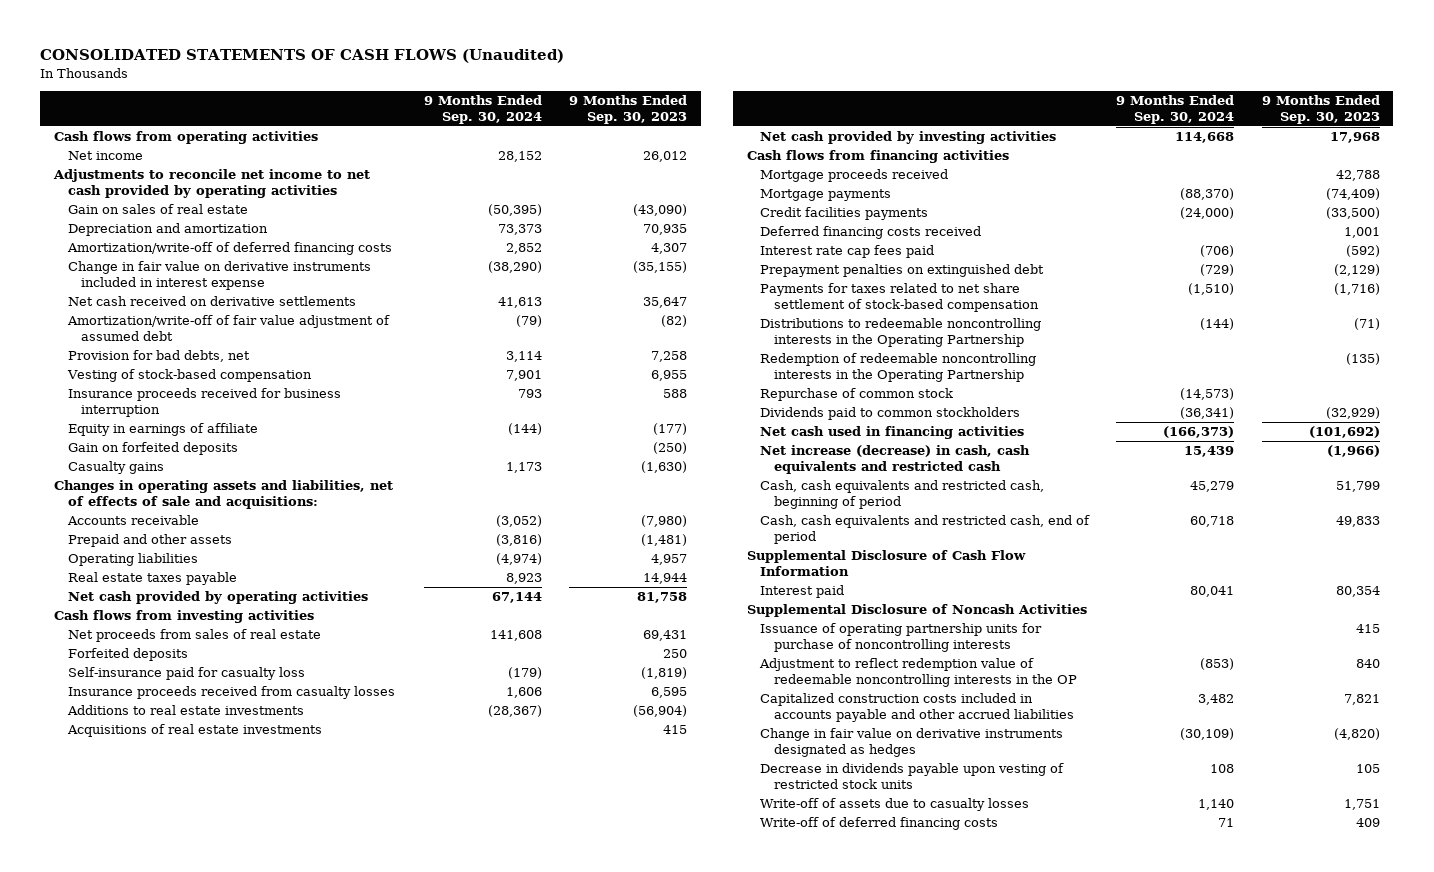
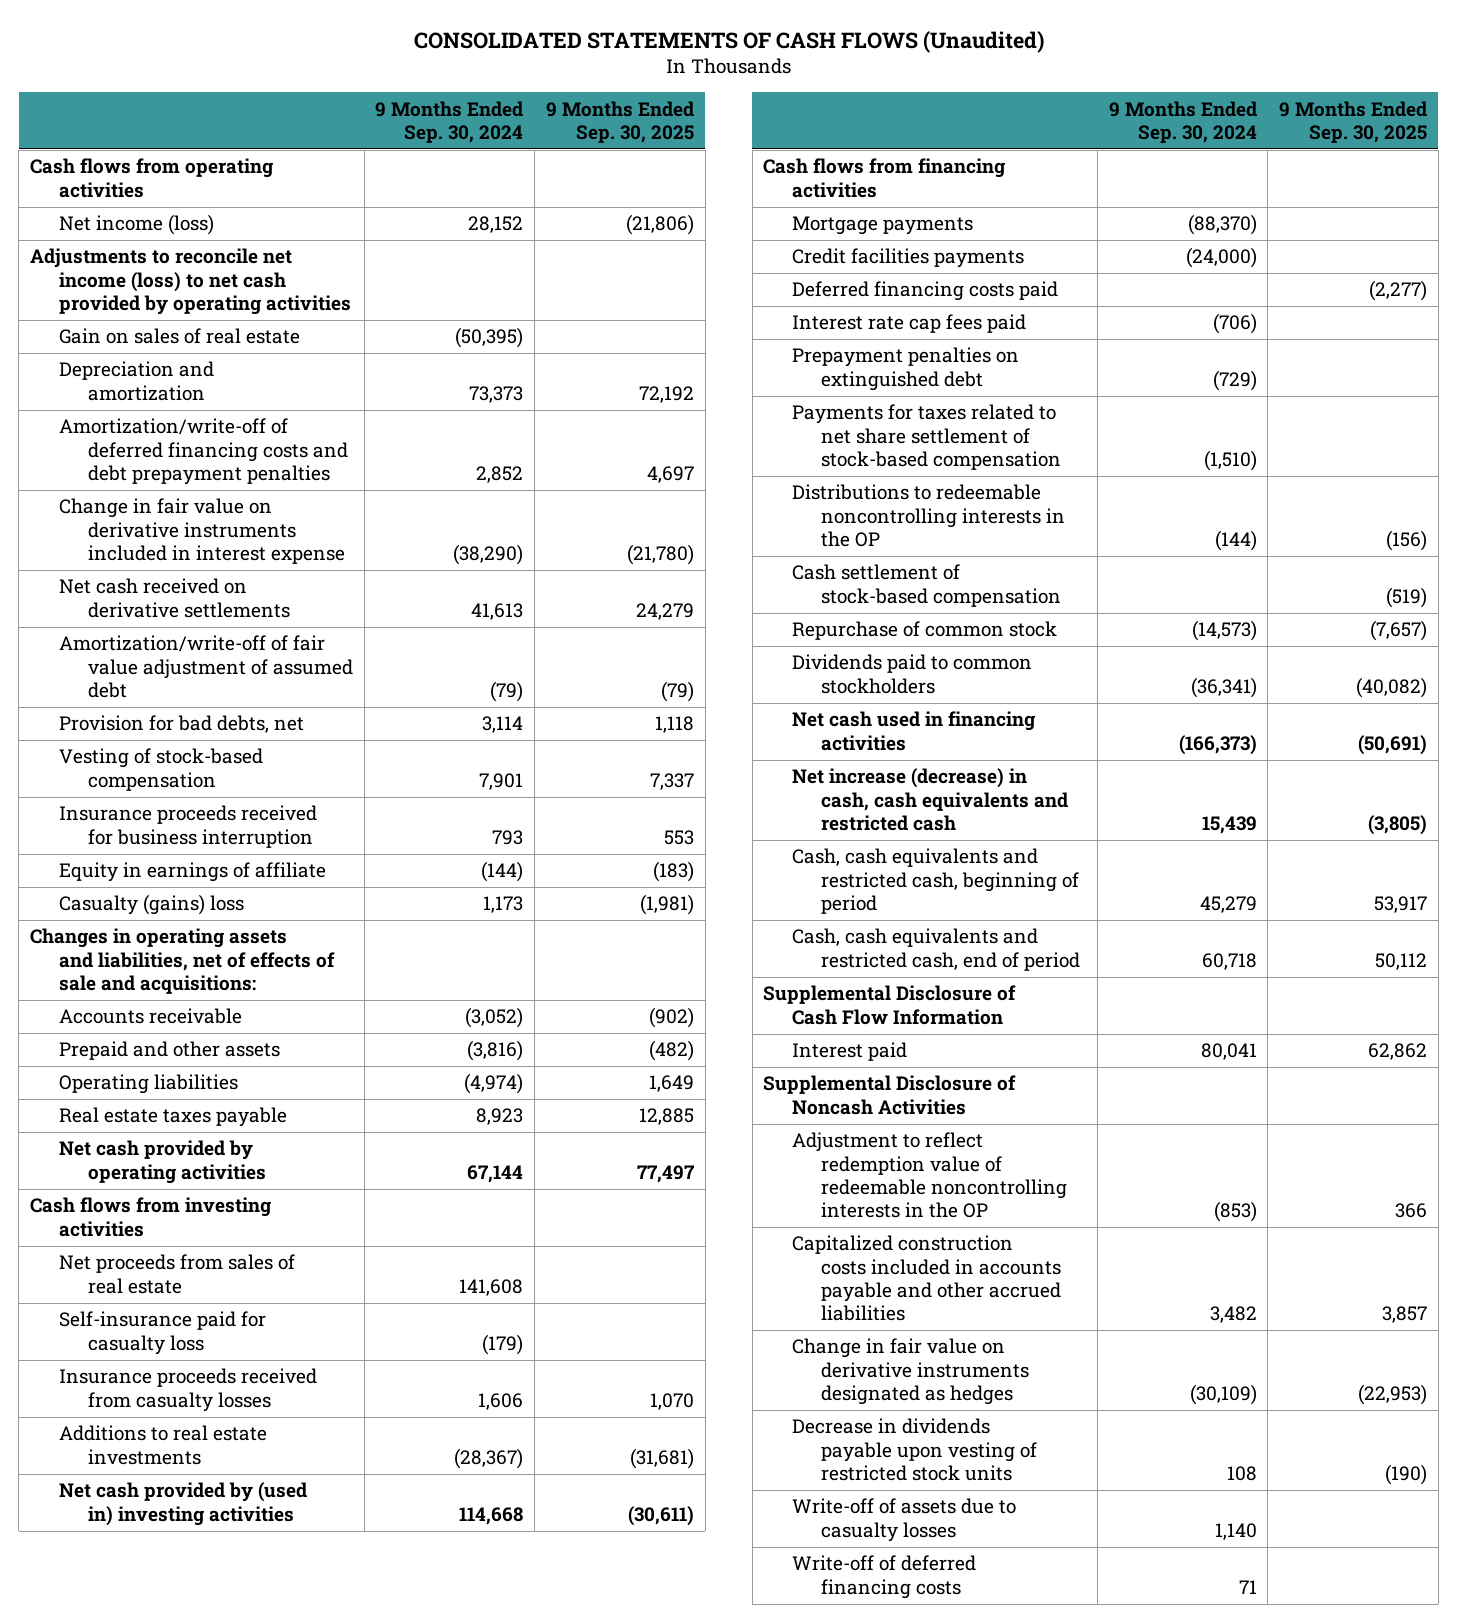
- | 9 Months Ended Sep. 30, 2024 | 9 Months Ended Sep. 30, 2023
+ | 9 Months Ended Sep. 30, 2024 | 9 Months Ended Sep. 30, 2025
- Net income | 28,152 | 26,012
- Adjustments to reconcile net income to net cash provided by operating activities
+ Net income (loss) | 28,152 | (21,806)
+ Adjustments to reconcile net income (loss) to net cash provided by operating activities
- Amortization/write-off of deferred financing costs | 2,852 | 4,307
+ Amortization/write-off of deferred financing costs and debt prepayment penalties | 2,852 | 4,697
- Gain on forfeited deposits | | (250)
- Casualty gains | 1,173 | (1,630)
+ Casualty (gains) loss | 1,173 | (1,981)
- Forfeited deposits | | 250
- Acquisitions of real estate investments | | 415
- Net cash provided by investing activities | 114,668 | 17,968
+ Net cash provided by (used in) investing activities | 114,668 | (30,611)
- Mortgage proceeds received | | 42,788
- Deferred financing costs received | | 1,001
+ Deferred financing costs paid | | (2,277)
- Distributions to redeemable noncontrolling interests in the Operating Partnership | (144) | (71)
- Redemption of redeemable noncontrolling interests in the Operating Partnership | | (135)
+ Distributions to redeemable noncontrolling interests in the OP | (144) | (156)
+ Cash settlement of stock-based compensation | | (519)
- Issuance of operating partnership units for purchase of noncontrolling interests | | 415

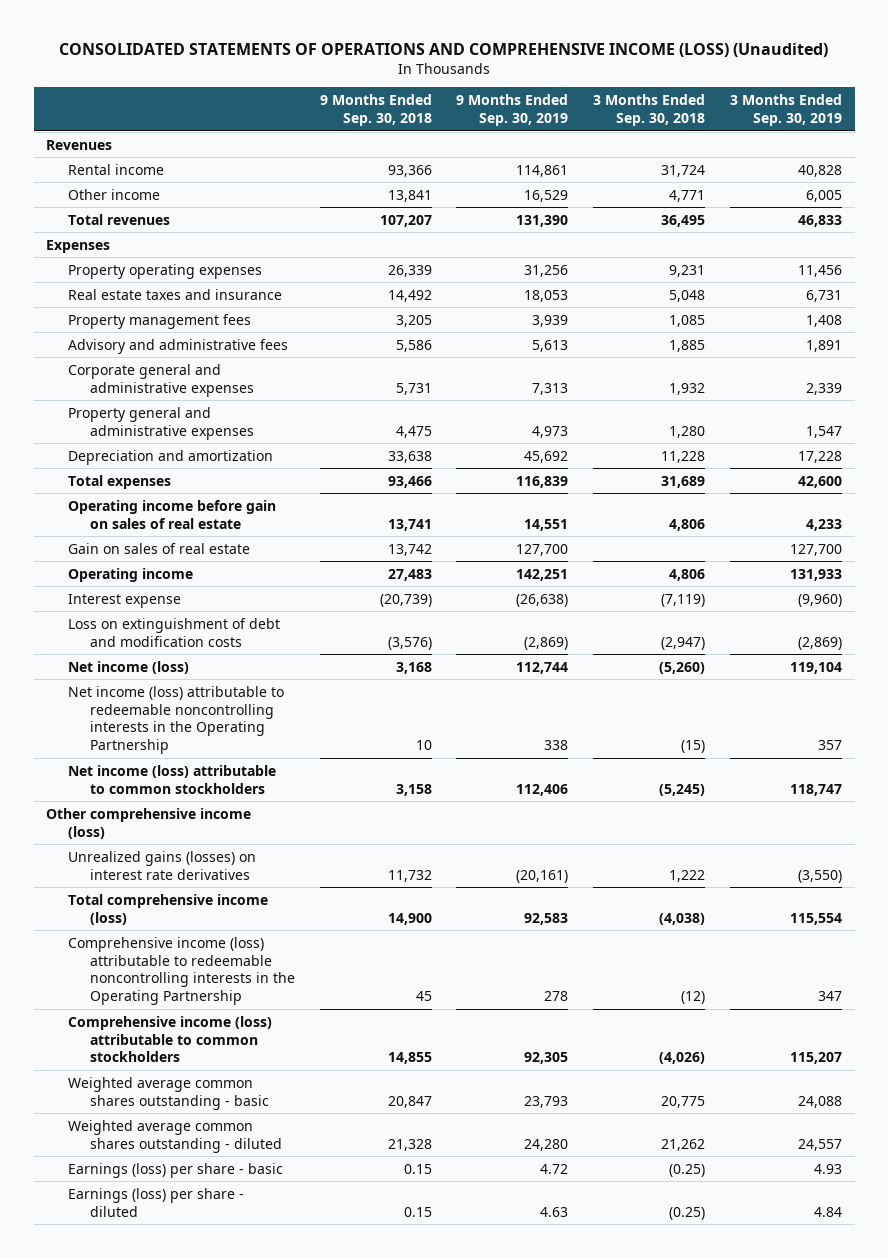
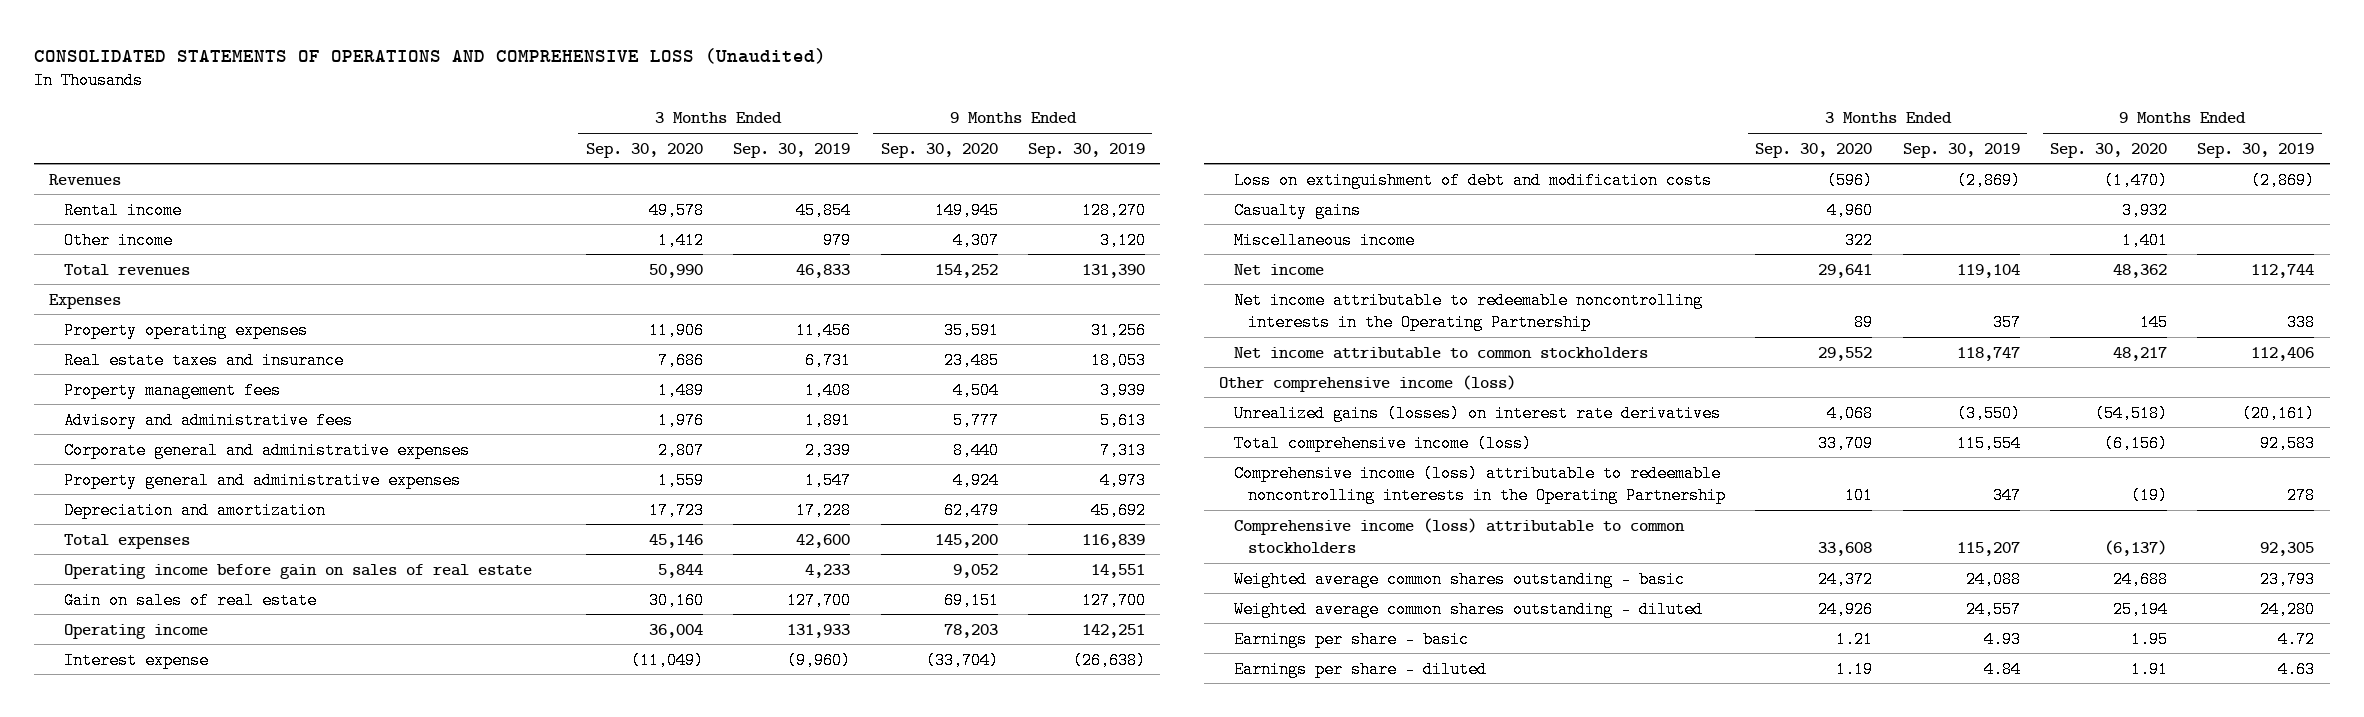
- CONSOLIDATED STATEMENTS OF OPERATIONS AND COMPREHENSIVE INCOME (LOSS) (Unaudited)
+ CONSOLIDATED STATEMENTS OF OPERATIONS AND COMPREHENSIVE LOSS (Unaudited)
- | 9 Months Ended Sep. 30, 2018 | 9 Months Ended Sep. 30, 2019 | 3 Months Ended Sep. 30, 2018 | 3 Months Ended Sep. 30, 2019
+ | 3 Months Ended Sep. 30, 2020 | 3 Months Ended Sep. 30, 2019 | 9 Months Ended Sep. 30, 2020 | 9 Months Ended Sep. 30, 2019
- Rental income | 93,366 | 114,861 | 31,724 | 40,828
- Other income | 13,841 | 16,529 | 4,771 | 6,005
+ Rental income | 49,578 | 45,854 | 149,945 | 128,270
+ Other income | 1,412 | 979 | 4,307 | 3,120
- Net income (loss) | 3,168 | 112,744 | (5,260) | 119,104
- Net income (loss) attributable to redeemable noncontrolling interests in the Operating Partnership | 10 | 338 | (15) | 357
- Net income (loss) attributable to common stockholders | 3,158 | 112,406 | (5,245) | 118,747
+ Casualty gains | 4,960 | | 3,932 |
+ Miscellaneous income | 322 | | 1,401 |
+ Net income | 29,641 | 119,104 | 48,362 | 112,744
+ Net income attributable to redeemable noncontrolling interests in the Operating Partnership | 89 | 357 | 145 | 338
+ Net income attributable to common stockholders | 29,552 | 118,747 | 48,217 | 112,406
- Earnings (loss) per share - basic | 0.15 | 4.72 | (0.25) | 4.93
- Earnings (loss) per share - diluted | 0.15 | 4.63 | (0.25) | 4.84
+ Earnings per share - basic | 1.21 | 4.93 | 1.95 | 4.72
+ Earnings per share - diluted | 1.19 | 4.84 | 1.91 | 4.63

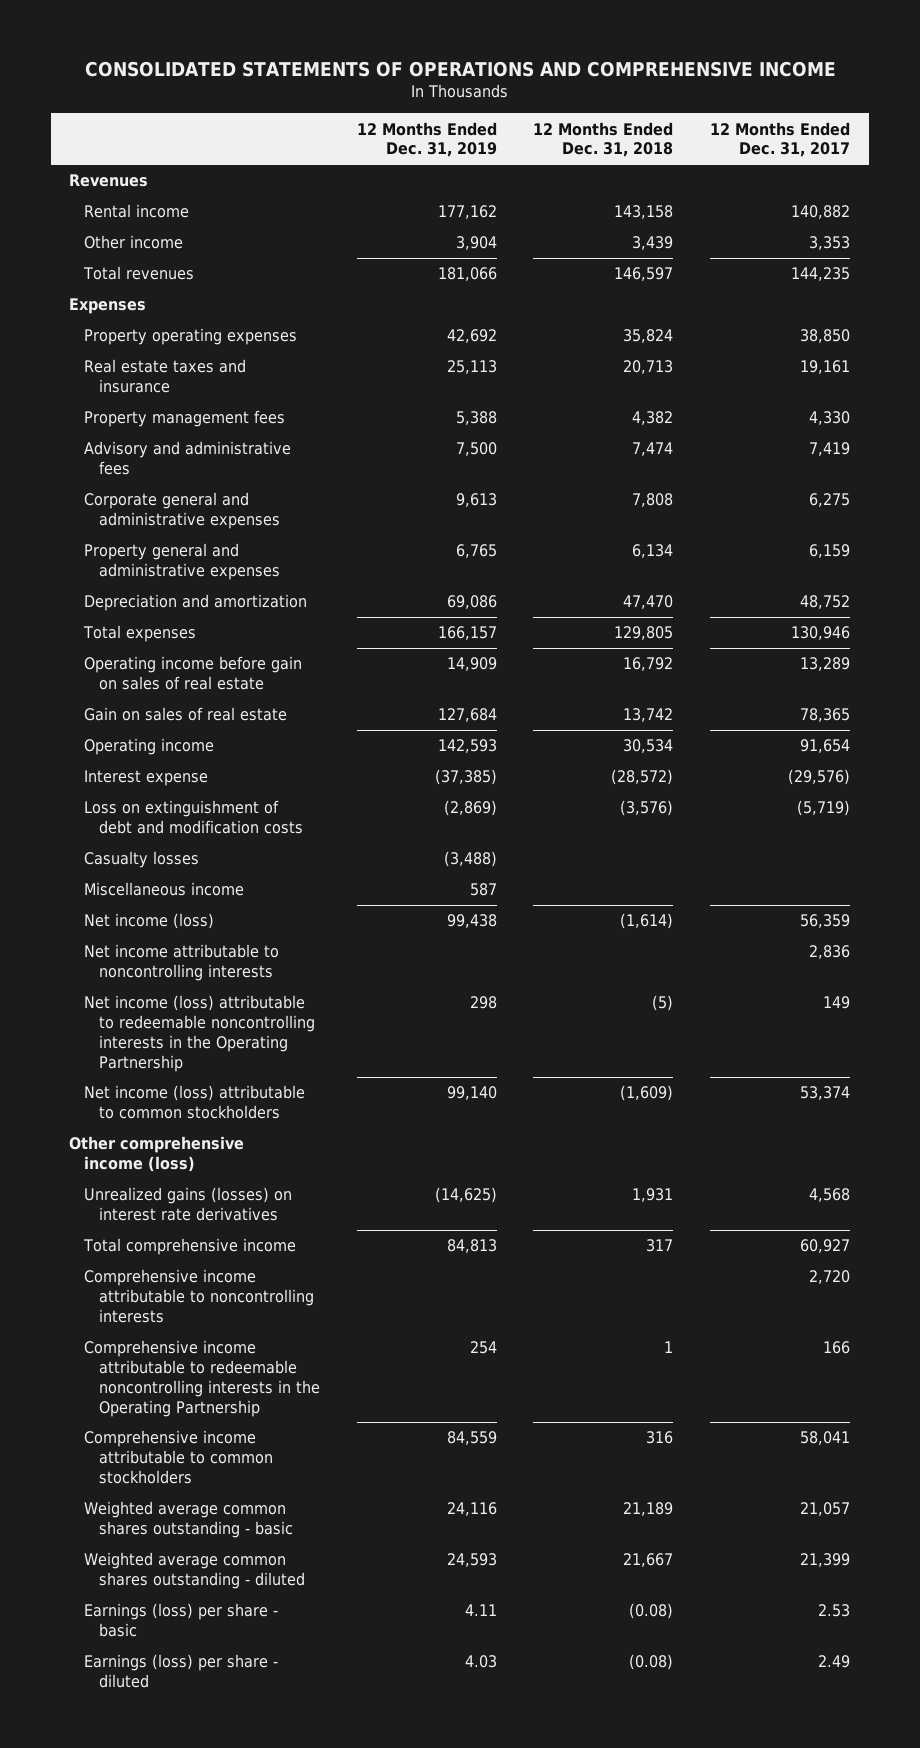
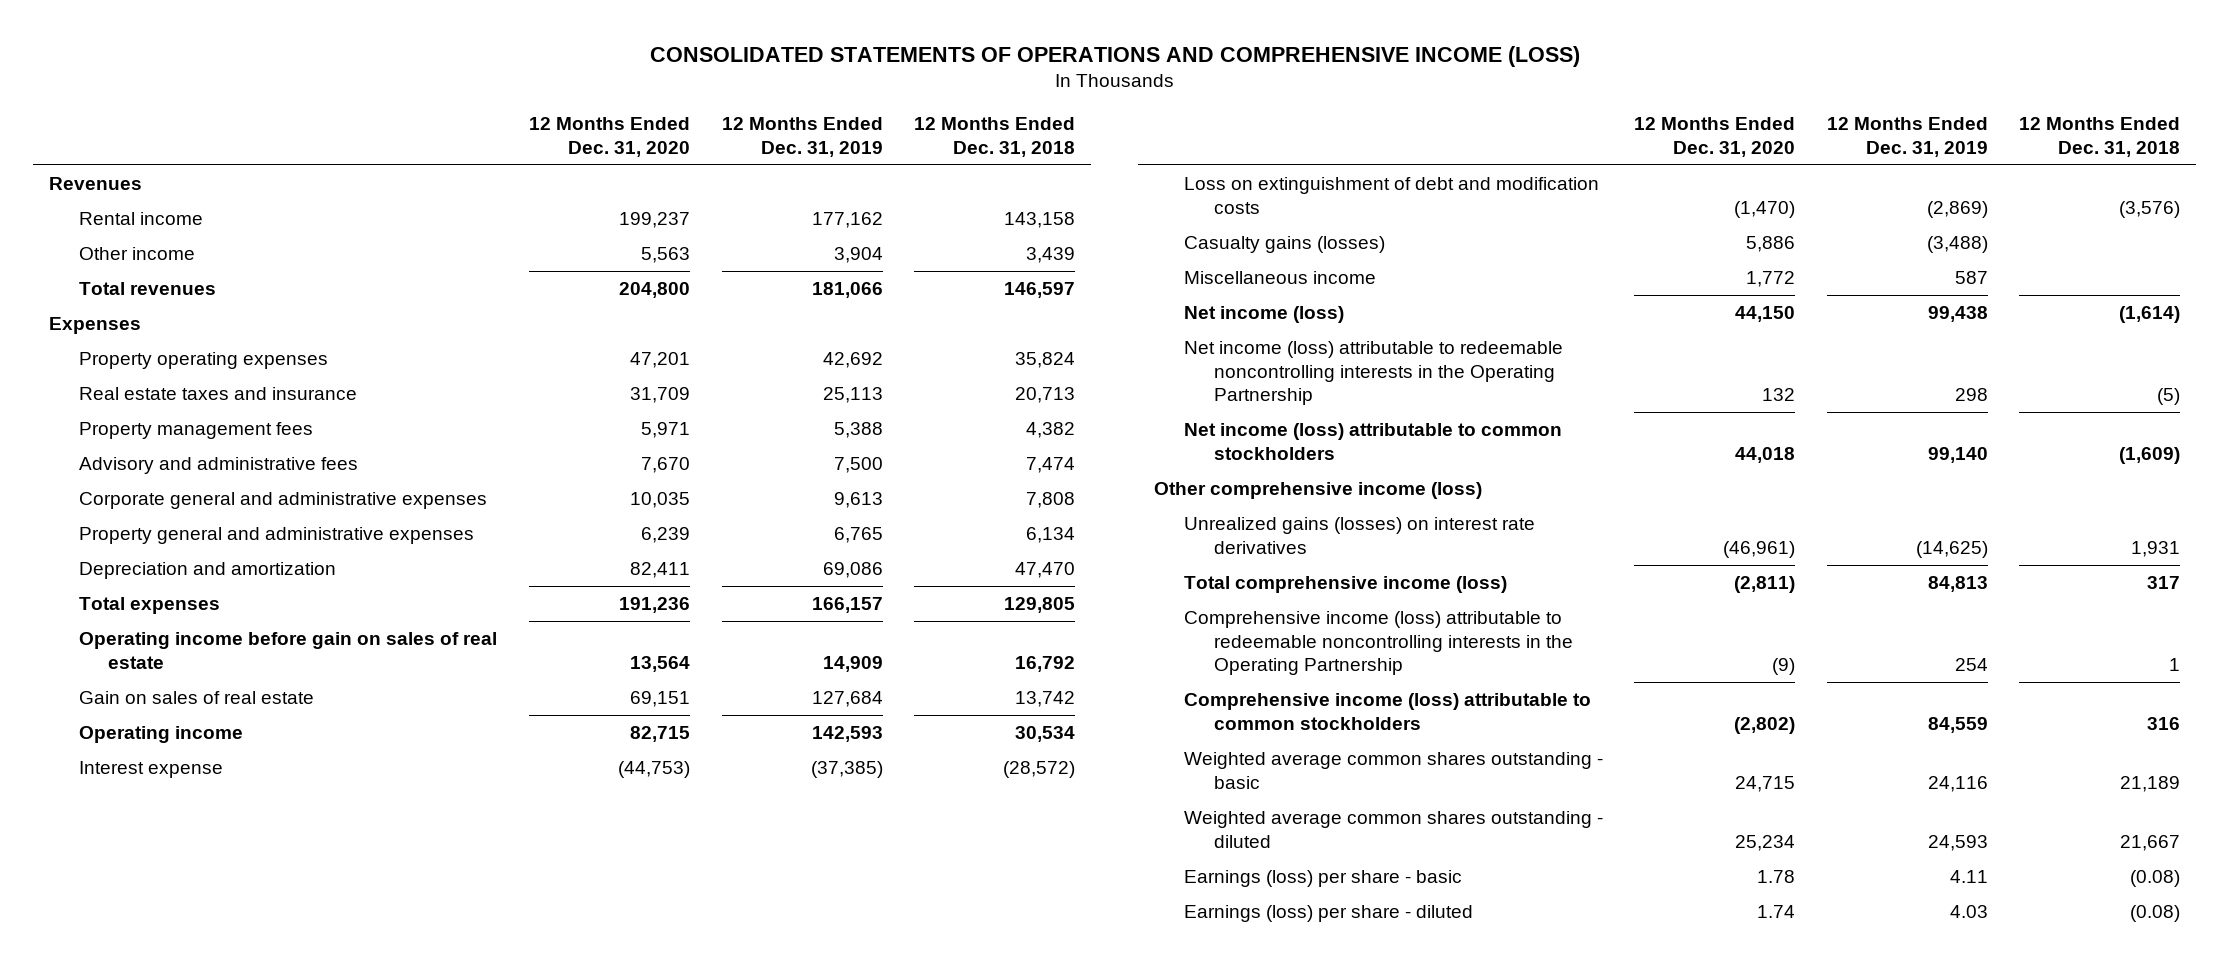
- CONSOLIDATED STATEMENTS OF OPERATIONS AND COMPREHENSIVE INCOME
+ CONSOLIDATED STATEMENTS OF OPERATIONS AND COMPREHENSIVE INCOME (LOSS)
- | 12 Months Ended Dec. 31, 2019 | 12 Months Ended Dec. 31, 2018 | 12 Months Ended Dec. 31, 2017
+ | 12 Months Ended Dec. 31, 2020 | 12 Months Ended Dec. 31, 2019 | 12 Months Ended Dec. 31, 2018
- Casualty losses | (3,488) | |
+ Casualty gains (losses) | 5,886 | (3,488) |
- Net income attributable to noncontrolling interests | | | 2,836
- Total comprehensive income | 84,813 | 317 | 60,927
- Comprehensive income attributable to noncontrolling interests | | | 2,720
- Comprehensive income attributable to redeemable noncontrolling interests in the Operating Partnership | 254 | 1 | 166
- Comprehensive income attributable to common stockholders | 84,559 | 316 | 58,041
+ Total comprehensive income (loss) | (2,811) | 84,813 | 317
+ Comprehensive income (loss) attributable to redeemable noncontrolling interests in the Operating Partnership | (9) | 254 | 1
+ Comprehensive income (loss) attributable to common stockholders | (2,802) | 84,559 | 316

